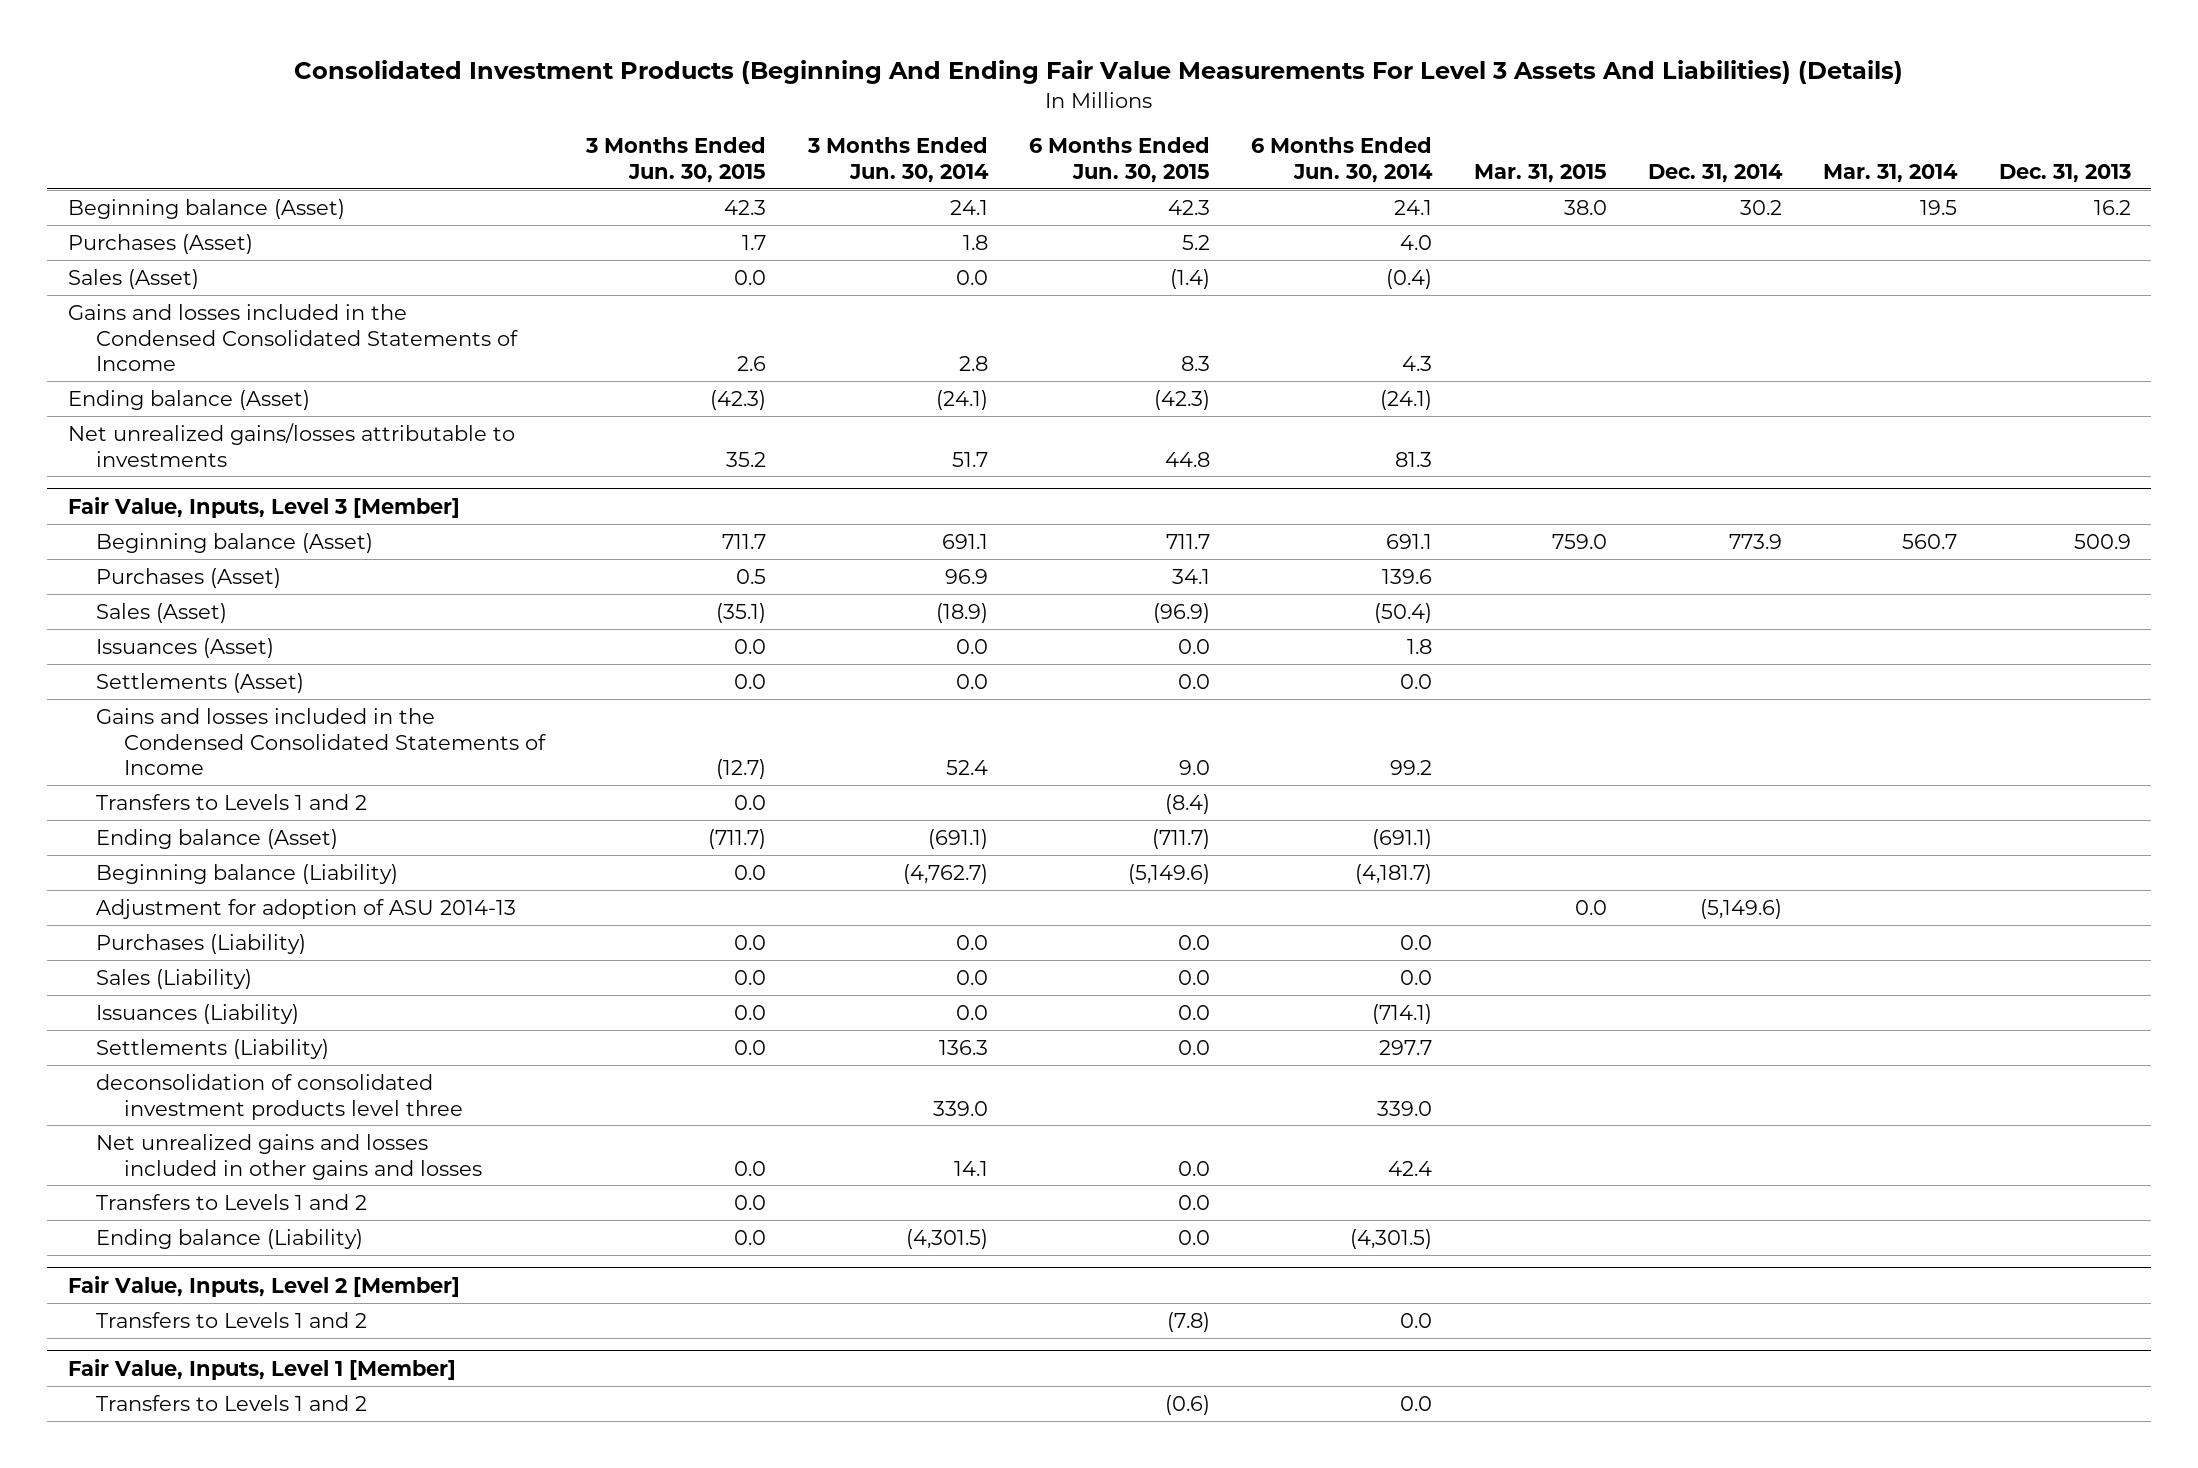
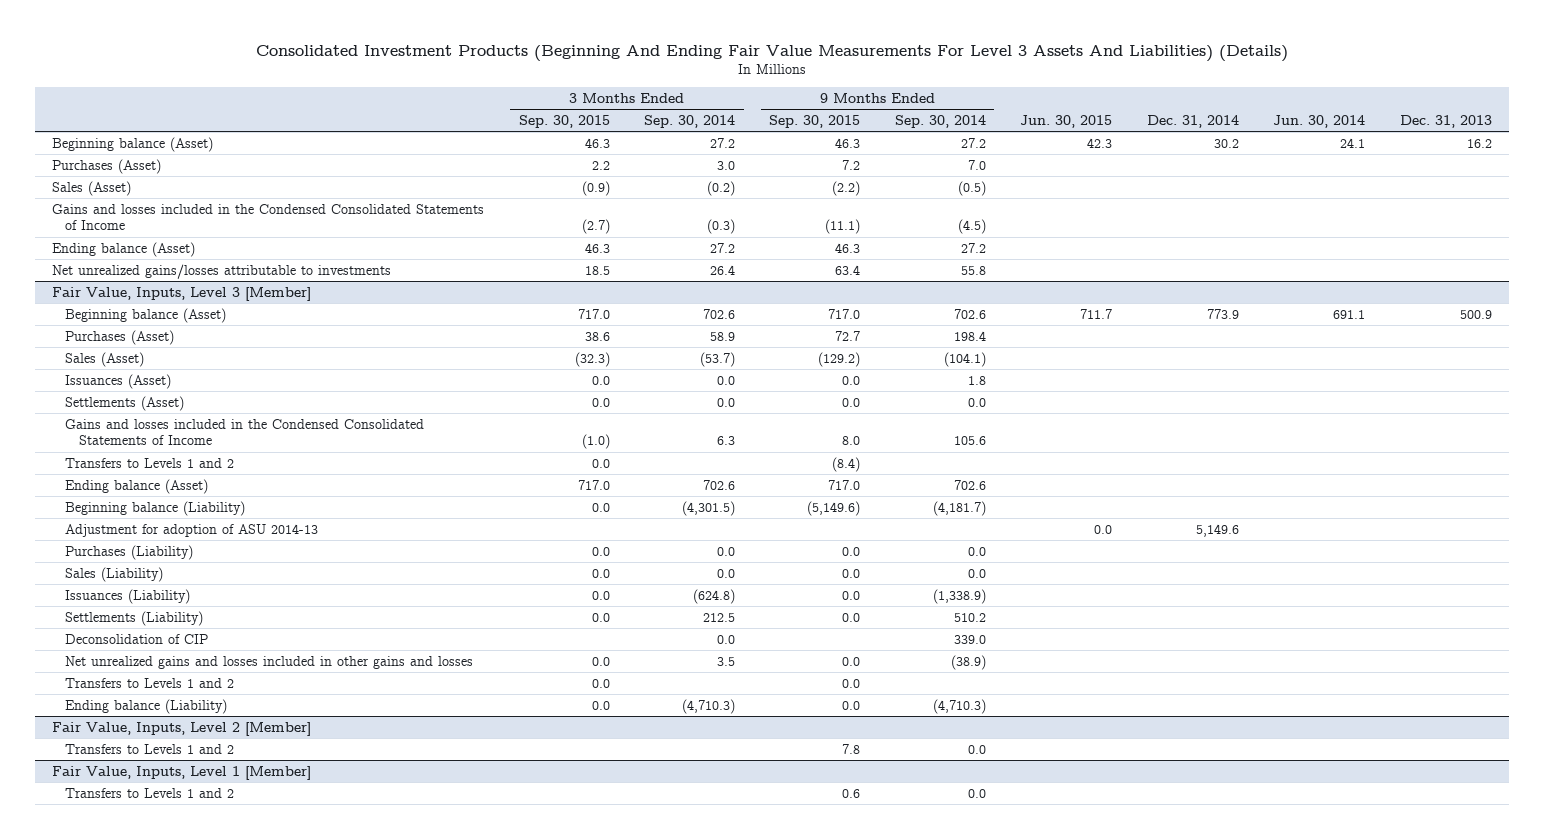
- | 3 Months Ended Jun. 30, 2015 | 3 Months Ended Jun. 30, 2014 | 6 Months Ended Jun. 30, 2015 | 6 Months Ended Jun. 30, 2014 | Mar. 31, 2015 | Dec. 31, 2014 | Mar. 31, 2014 | Dec. 31, 2013
+ | 3 Months Ended Sep. 30, 2015 | 3 Months Ended Sep. 30, 2014 | 9 Months Ended Sep. 30, 2015 | 9 Months Ended Sep. 30, 2014 | Jun. 30, 2015 | Dec. 31, 2014 | Jun. 30, 2014 | Dec. 31, 2013
@ Fair Value, Inputs, Level 3 [Member]
- Adjustment for adoption of ASU 2014-13 | | | | | 0.0 | (5,149.6) | |
+ Adjustment for adoption of ASU 2014-13 | | | | | 0.0 | 5,149.6 | |
- deconsolidation of consolidated investment products level three | | 339.0 | | 339.0 | | | |
+ Deconsolidation of CIP | | 0.0 | | 339.0 | | | |

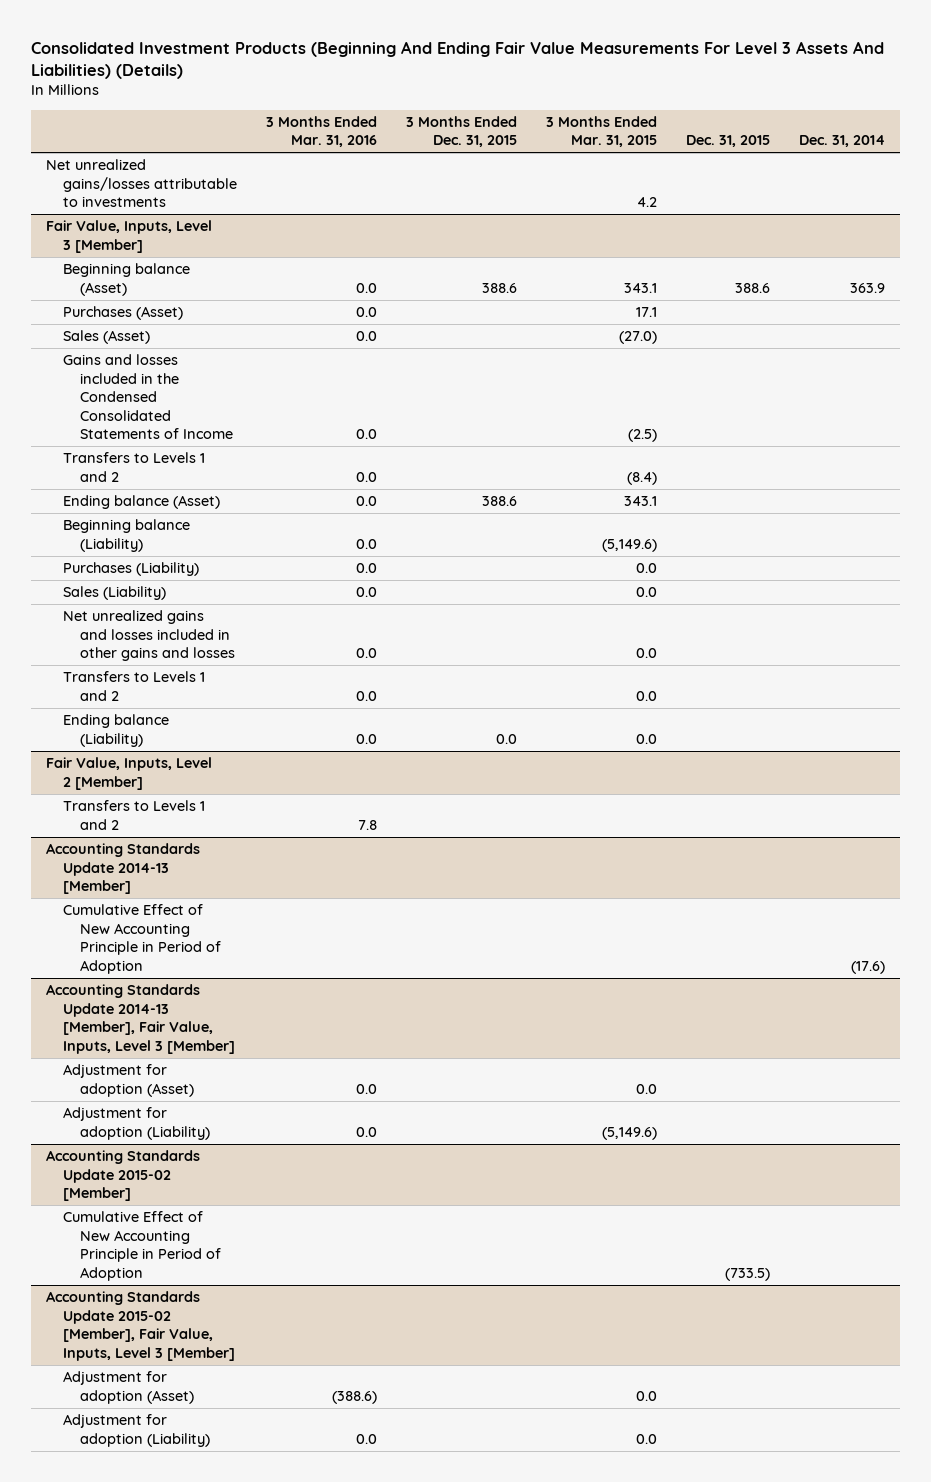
- | 3 Months Ended Sep. 30, 2015 | 3 Months Ended Sep. 30, 2014 | 9 Months Ended Sep. 30, 2015 | 9 Months Ended Sep. 30, 2014 | Jun. 30, 2015 | Dec. 31, 2014 | Jun. 30, 2014 | Dec. 31, 2013
+ | 3 Months Ended Mar. 31, 2016 | 3 Months Ended Dec. 31, 2015 | 3 Months Ended Mar. 31, 2015 | Dec. 31, 2015 | Dec. 31, 2014
- Beginning balance (Asset) | 46.3 | 27.2 | 46.3 | 27.2 | 42.3 | 30.2 | 24.1 | 16.2
- Purchases (Asset) | 2.2 | 3.0 | 7.2 | 7.0 | | | |
- Sales (Asset) | (0.9) | (0.2) | (2.2) | (0.5) | | | |
- Gains and losses included in the Condensed Consolidated Statements of Income | (2.7) | (0.3) | (11.1) | (4.5) | | | |
- Ending balance (Asset) | 46.3 | 27.2 | 46.3 | 27.2 | | | |
@ Fair Value, Inputs, Level 3 [Member]
- Beginning balance (Asset) | 717.0 | 702.6 | 717.0 | 702.6 | 711.7 | 773.9 | 691.1 | 500.9
+ Beginning balance (Asset) | 0.0 | 388.6 | 343.1 | 388.6 | 363.9
- Issuances (Asset) | 0.0 | 0.0 | 0.0 | 1.8 | | | |
- Settlements (Asset) | 0.0 | 0.0 | 0.0 | 0.0 | | | |
- Adjustment for adoption of ASU 2014-13 | | | | | 0.0 | 5,149.6 | |
- Issuances (Liability) | 0.0 | (624.8) | 0.0 | (1,338.9) | | | |
- Settlements (Liability) | 0.0 | 212.5 | 0.0 | 510.2 | | | |
- Deconsolidation of CIP | | 0.0 | | 339.0 | | | |
- Fair Value, Inputs, Level 1 [Member]
- Transfers to Levels 1 and 2 | | | 0.6 | 0.0 | | | |
+ Accounting Standards Update 2014-13 [Member]
+ Cumulative Effect of New Accounting Principle in Period of Adoption | | | | | (17.6)
+ Accounting Standards Update 2014-13 [Member], Fair Value, Inputs, Level 3 [Member]
+ Adjustment for adoption (Asset) | 0.0 | | 0.0 | |
+ Adjustment for adoption (Liability) | 0.0 | | (5,149.6) | |
+ Accounting Standards Update 2015-02 [Member]
+ Cumulative Effect of New Accounting Principle in Period of Adoption | | | | (733.5) |
+ Accounting Standards Update 2015-02 [Member], Fair Value, Inputs, Level 3 [Member]
+ Adjustment for adoption (Asset) | (388.6) | | 0.0 | |
+ Adjustment for adoption (Liability) | 0.0 | | 0.0 | |

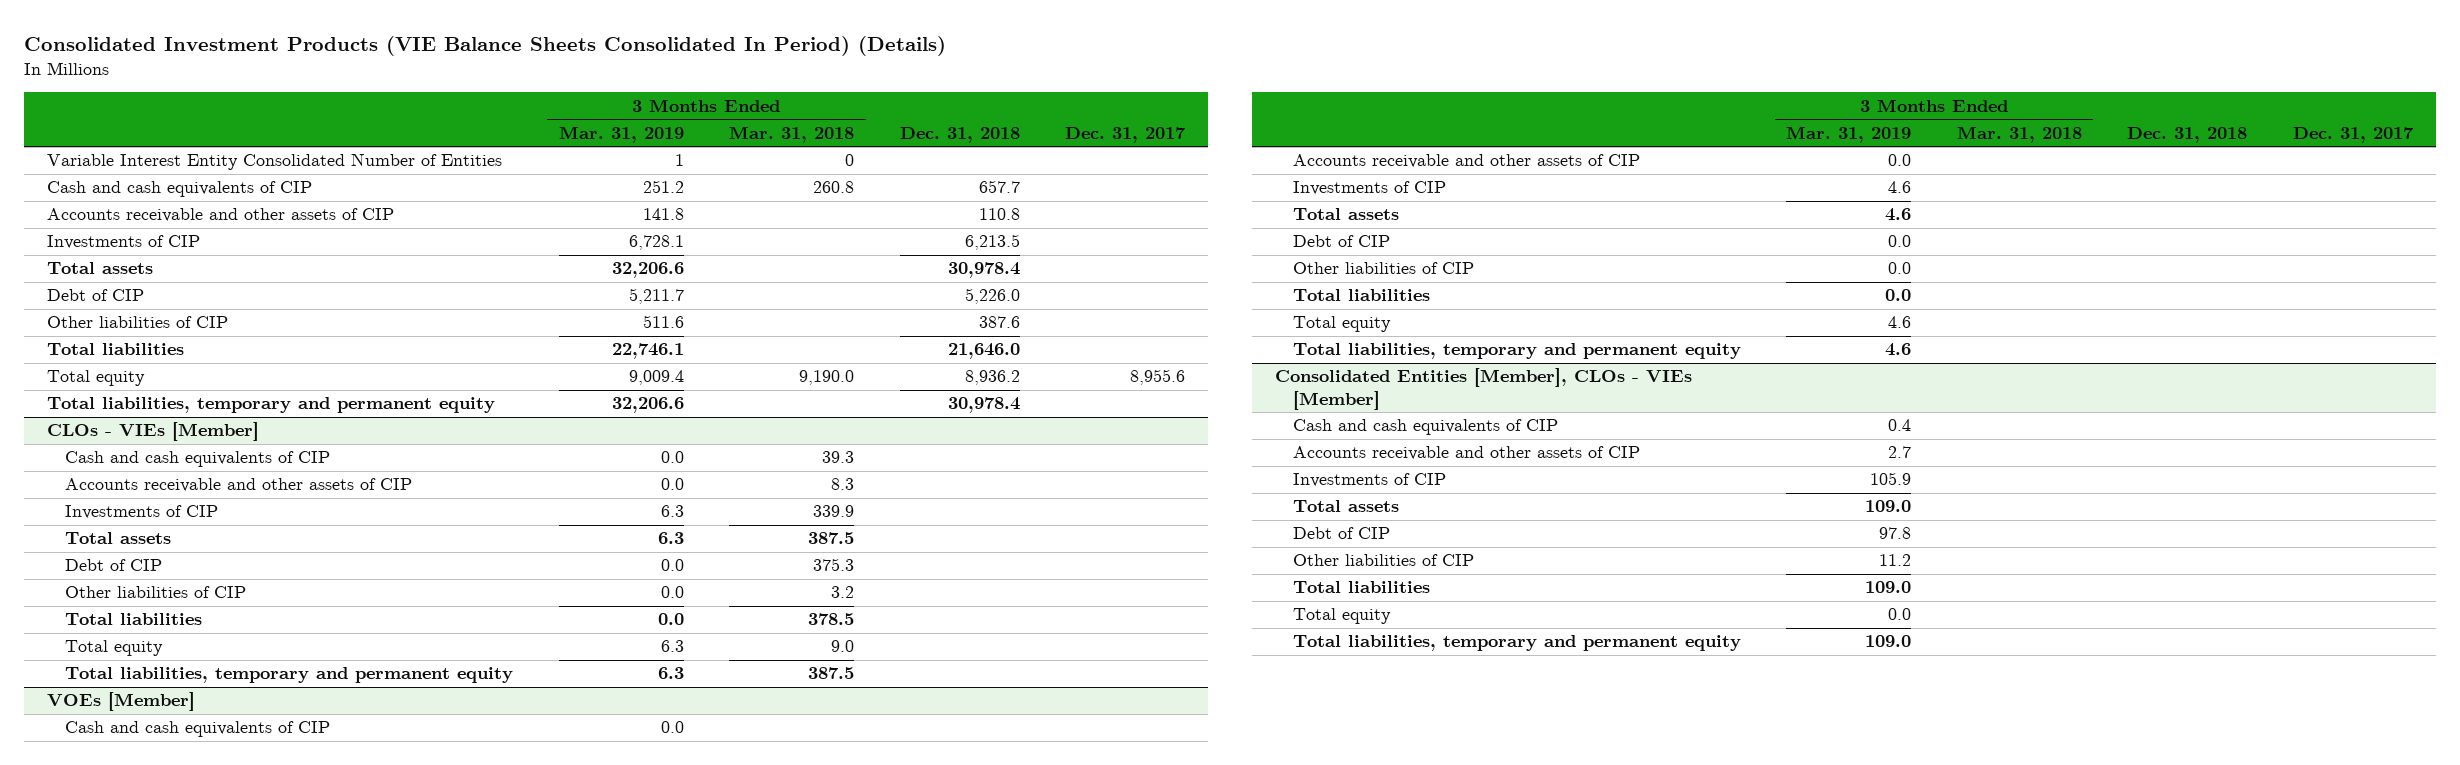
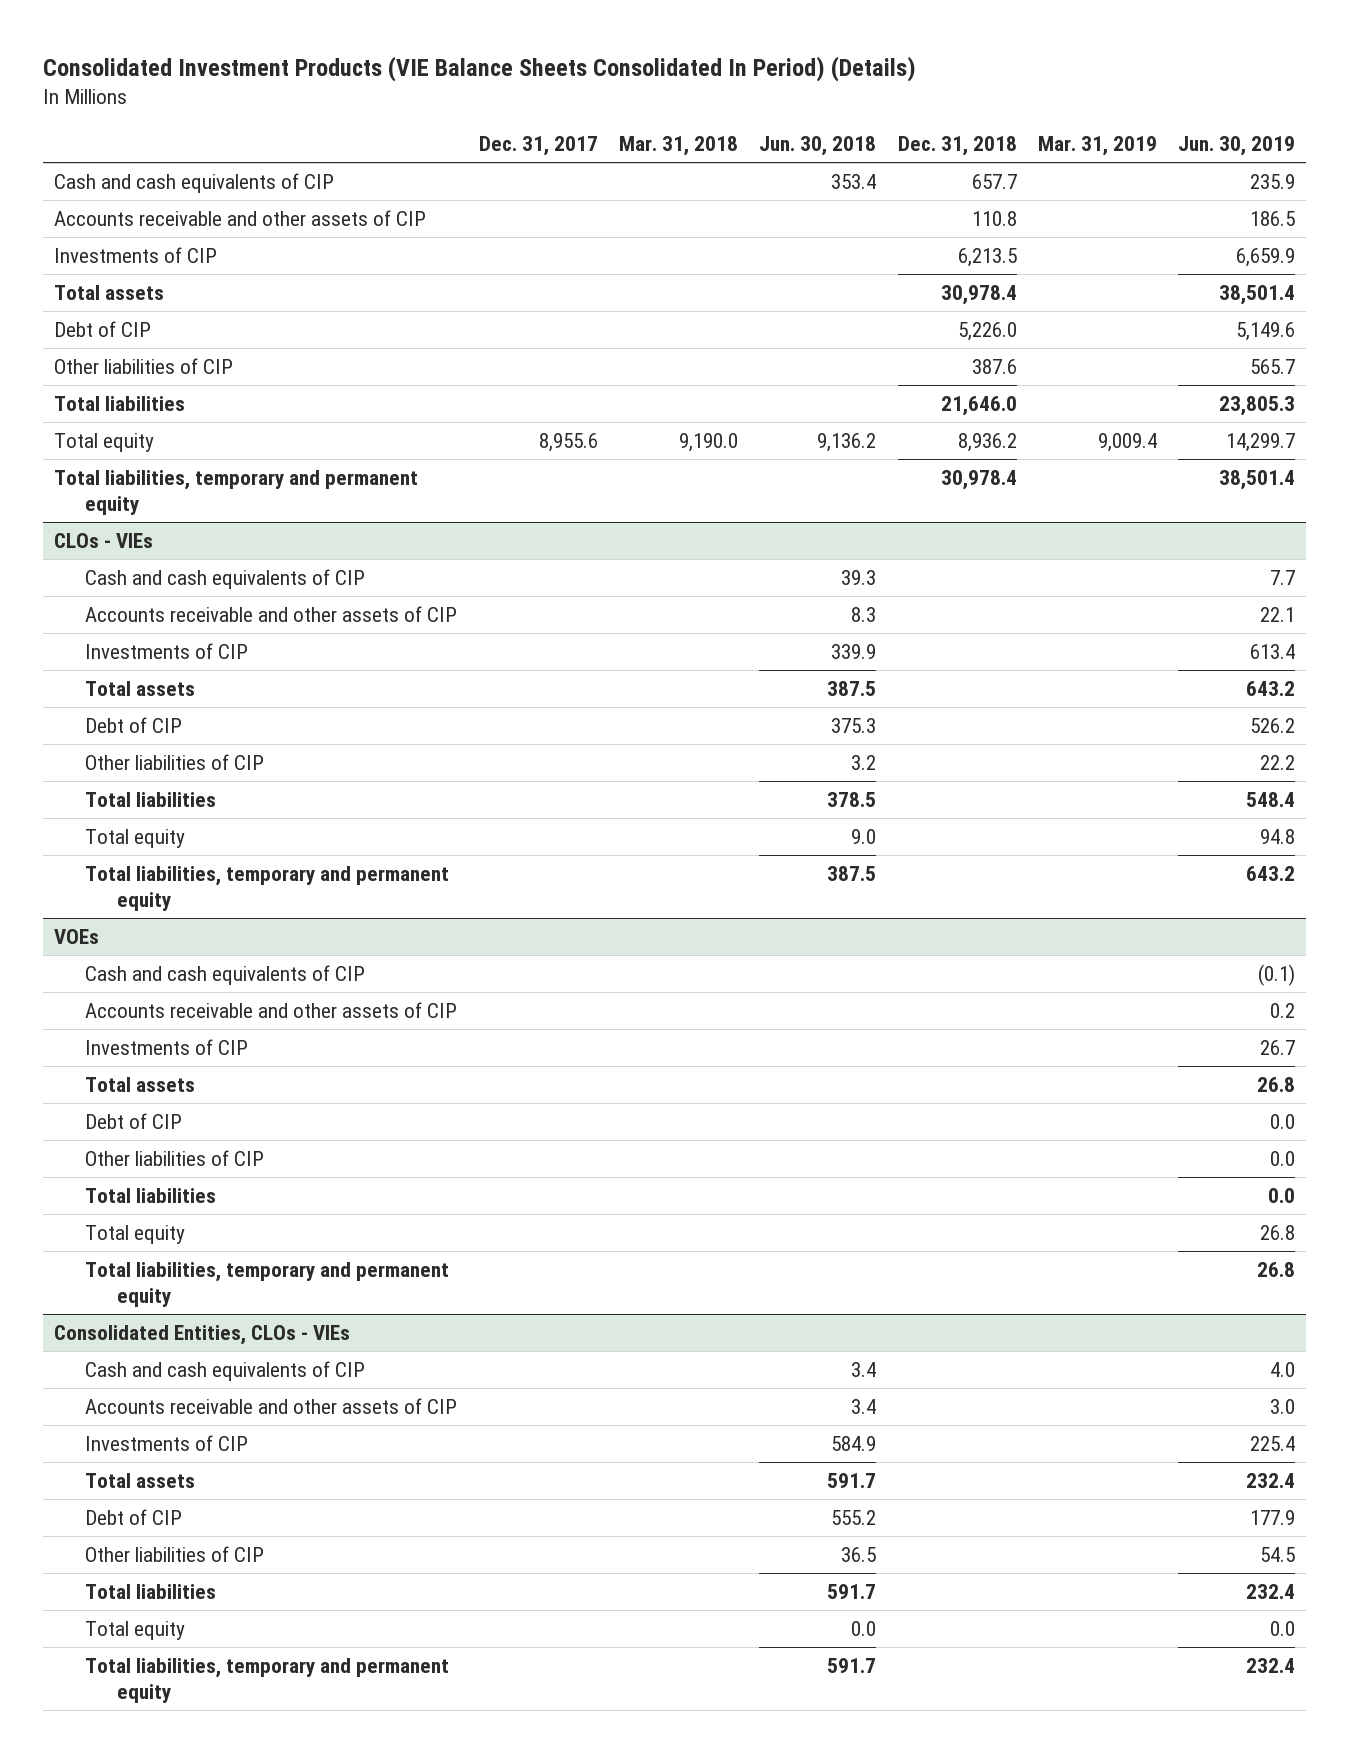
- | 3 Months Ended Mar. 31, 2019 | 3 Months Ended Mar. 31, 2018 | Dec. 31, 2018 | Dec. 31, 2017
+ | Dec. 31, 2017 | Mar. 31, 2018 | Jun. 30, 2018 | Dec. 31, 2018 | Mar. 31, 2019 | Jun. 30, 2019
- Variable Interest Entity Consolidated Number of Entities | 1 | 0 | |
- CLOs - VIEs [Member]
+ CLOs - VIEs
- VOEs [Member]
+ VOEs
- Consolidated Entities [Member], CLOs - VIEs [Member]
+ Consolidated Entities, CLOs - VIEs

